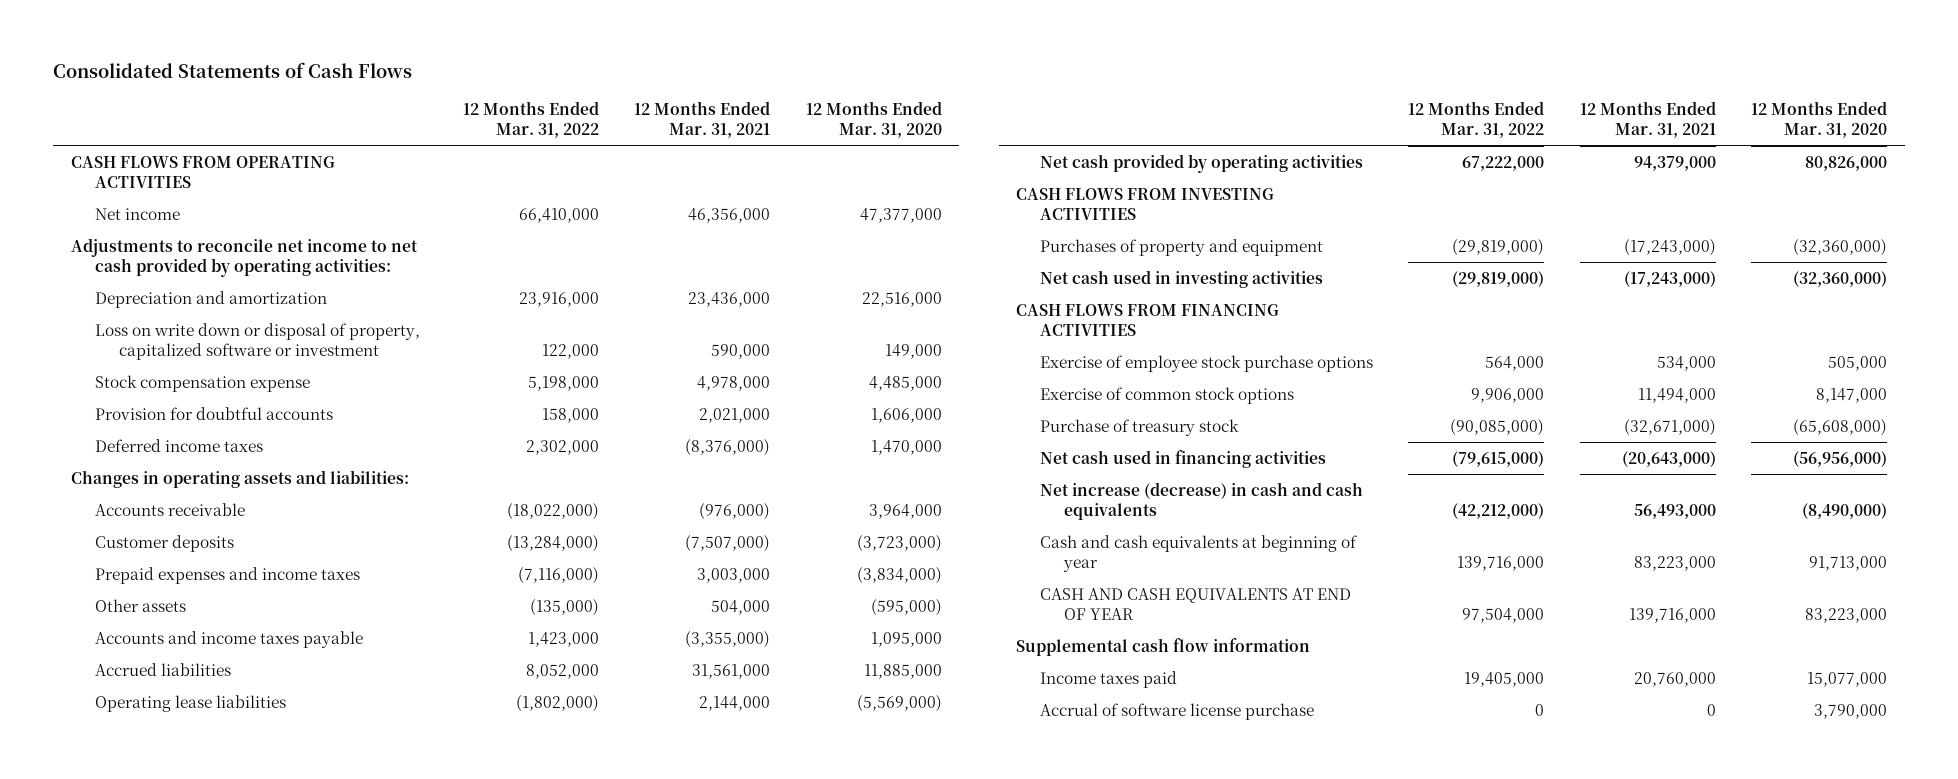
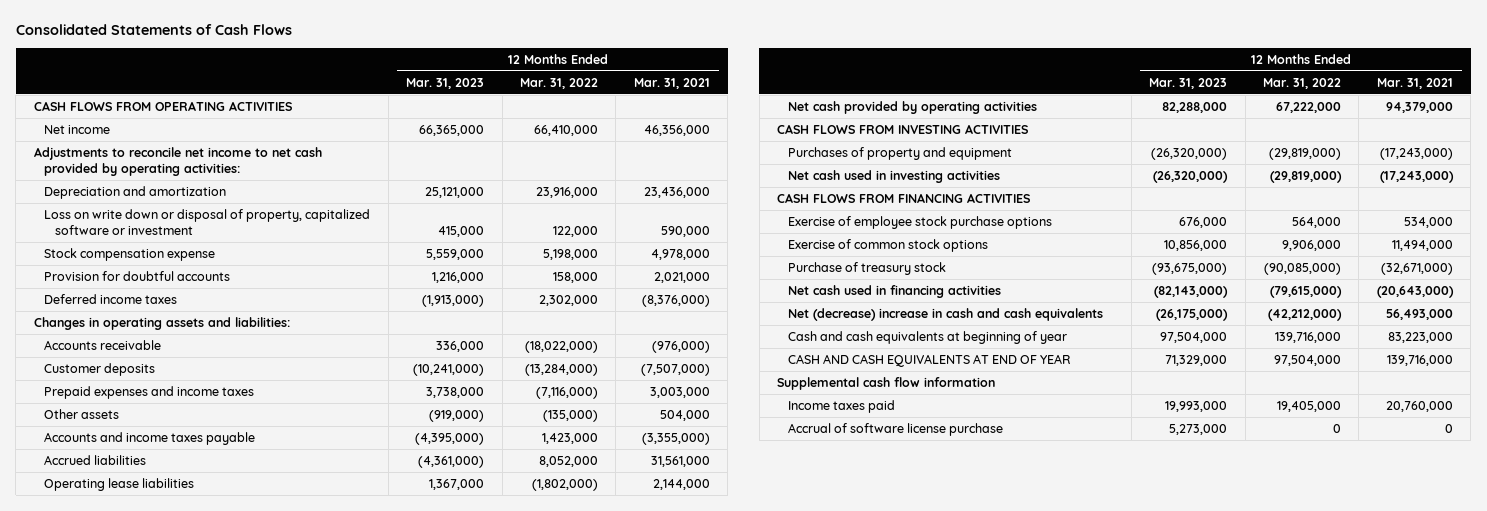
- | 12 Months Ended Mar. 31, 2022 | 12 Months Ended Mar. 31, 2021 | 12 Months Ended Mar. 31, 2020
+ | 12 Months Ended Mar. 31, 2023 | 12 Months Ended Mar. 31, 2022 | 12 Months Ended Mar. 31, 2021
- Net increase (decrease) in cash and cash equivalents | (42,212,000) | 56,493,000 | (8,490,000)
+ Net (decrease) increase in cash and cash equivalents | (26,175,000) | (42,212,000) | 56,493,000

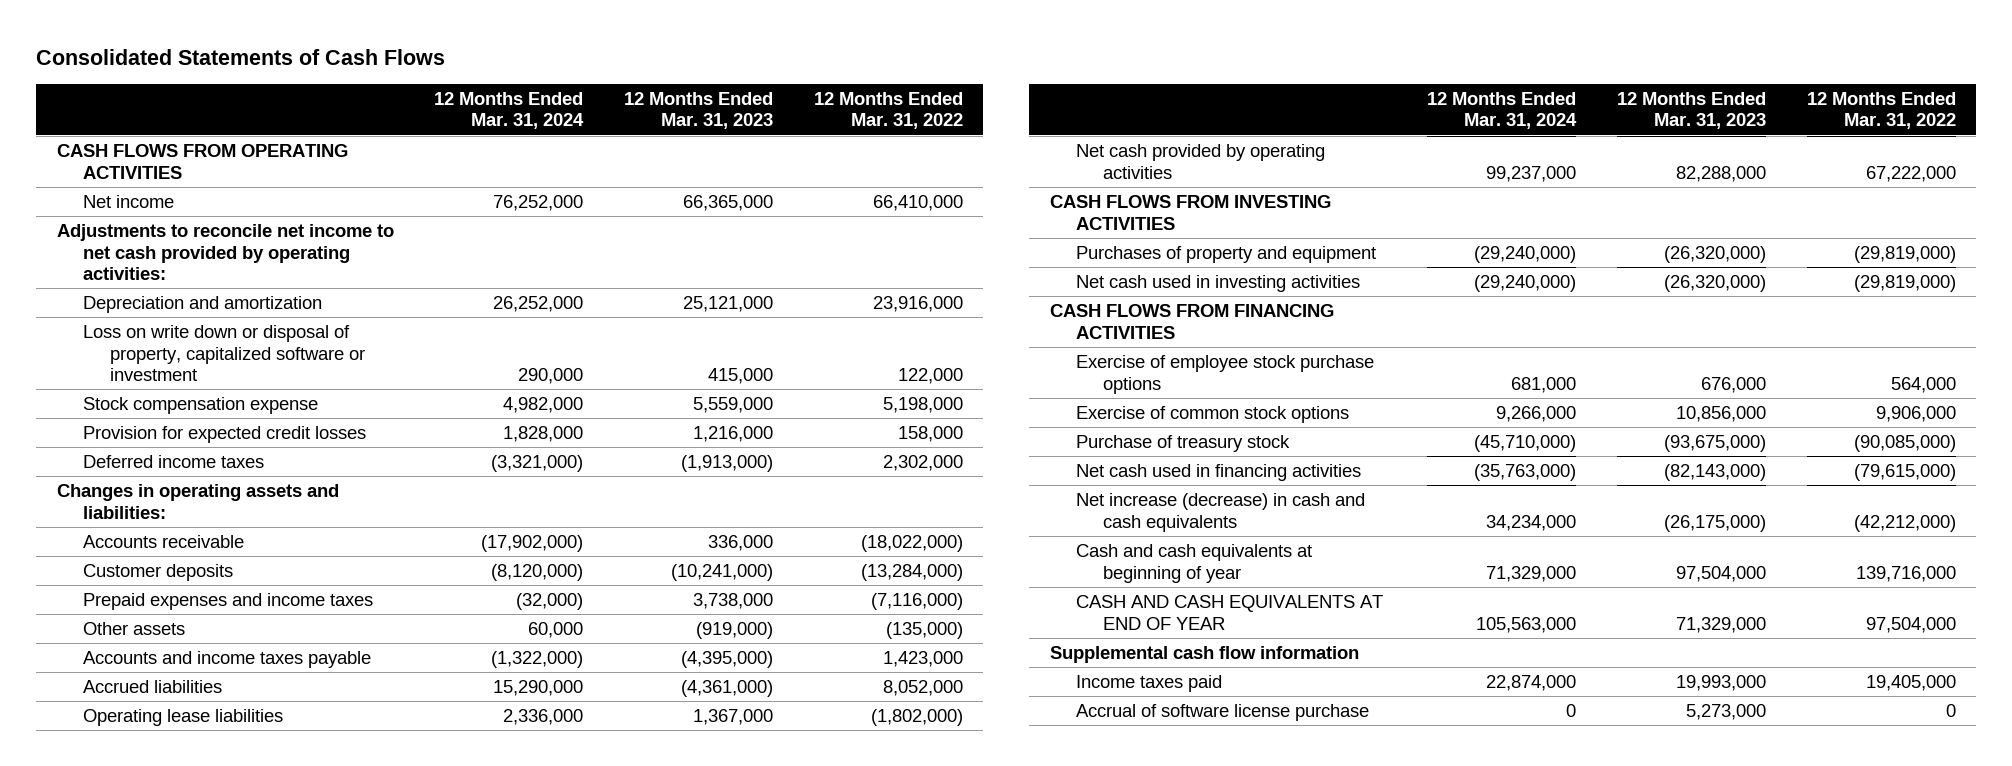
- | 12 Months Ended Mar. 31, 2023 | 12 Months Ended Mar. 31, 2022 | 12 Months Ended Mar. 31, 2021
+ | 12 Months Ended Mar. 31, 2024 | 12 Months Ended Mar. 31, 2023 | 12 Months Ended Mar. 31, 2022
- Provision for doubtful accounts | 1,216,000 | 158,000 | 2,021,000
+ Provision for expected credit losses | 1,828,000 | 1,216,000 | 158,000
- Net (decrease) increase in cash and cash equivalents | (26,175,000) | (42,212,000) | 56,493,000
+ Net increase (decrease) in cash and cash equivalents | 34,234,000 | (26,175,000) | (42,212,000)

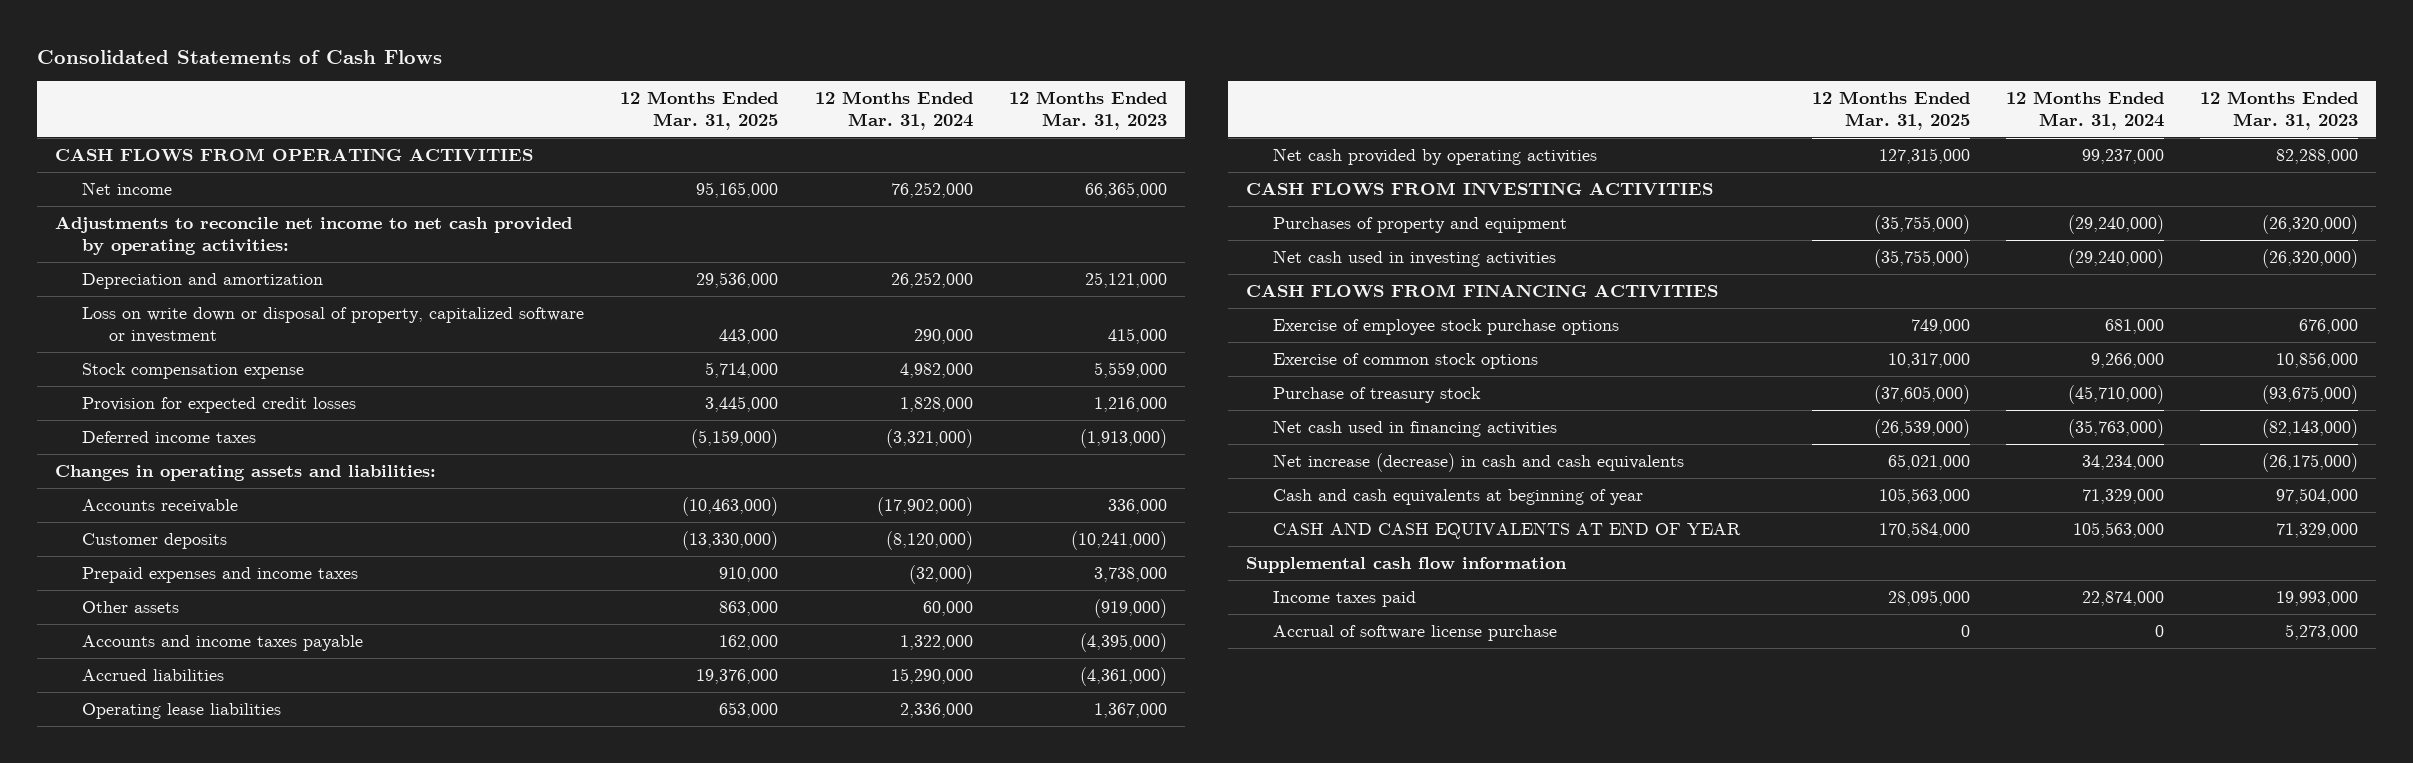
- | 12 Months Ended Mar. 31, 2024 | 12 Months Ended Mar. 31, 2023 | 12 Months Ended Mar. 31, 2022
+ | 12 Months Ended Mar. 31, 2025 | 12 Months Ended Mar. 31, 2024 | 12 Months Ended Mar. 31, 2023
- Accounts and income taxes payable | (1,322,000) | (4,395,000) | 1,423,000
+ Accounts and income taxes payable | 162,000 | 1,322,000 | (4,395,000)

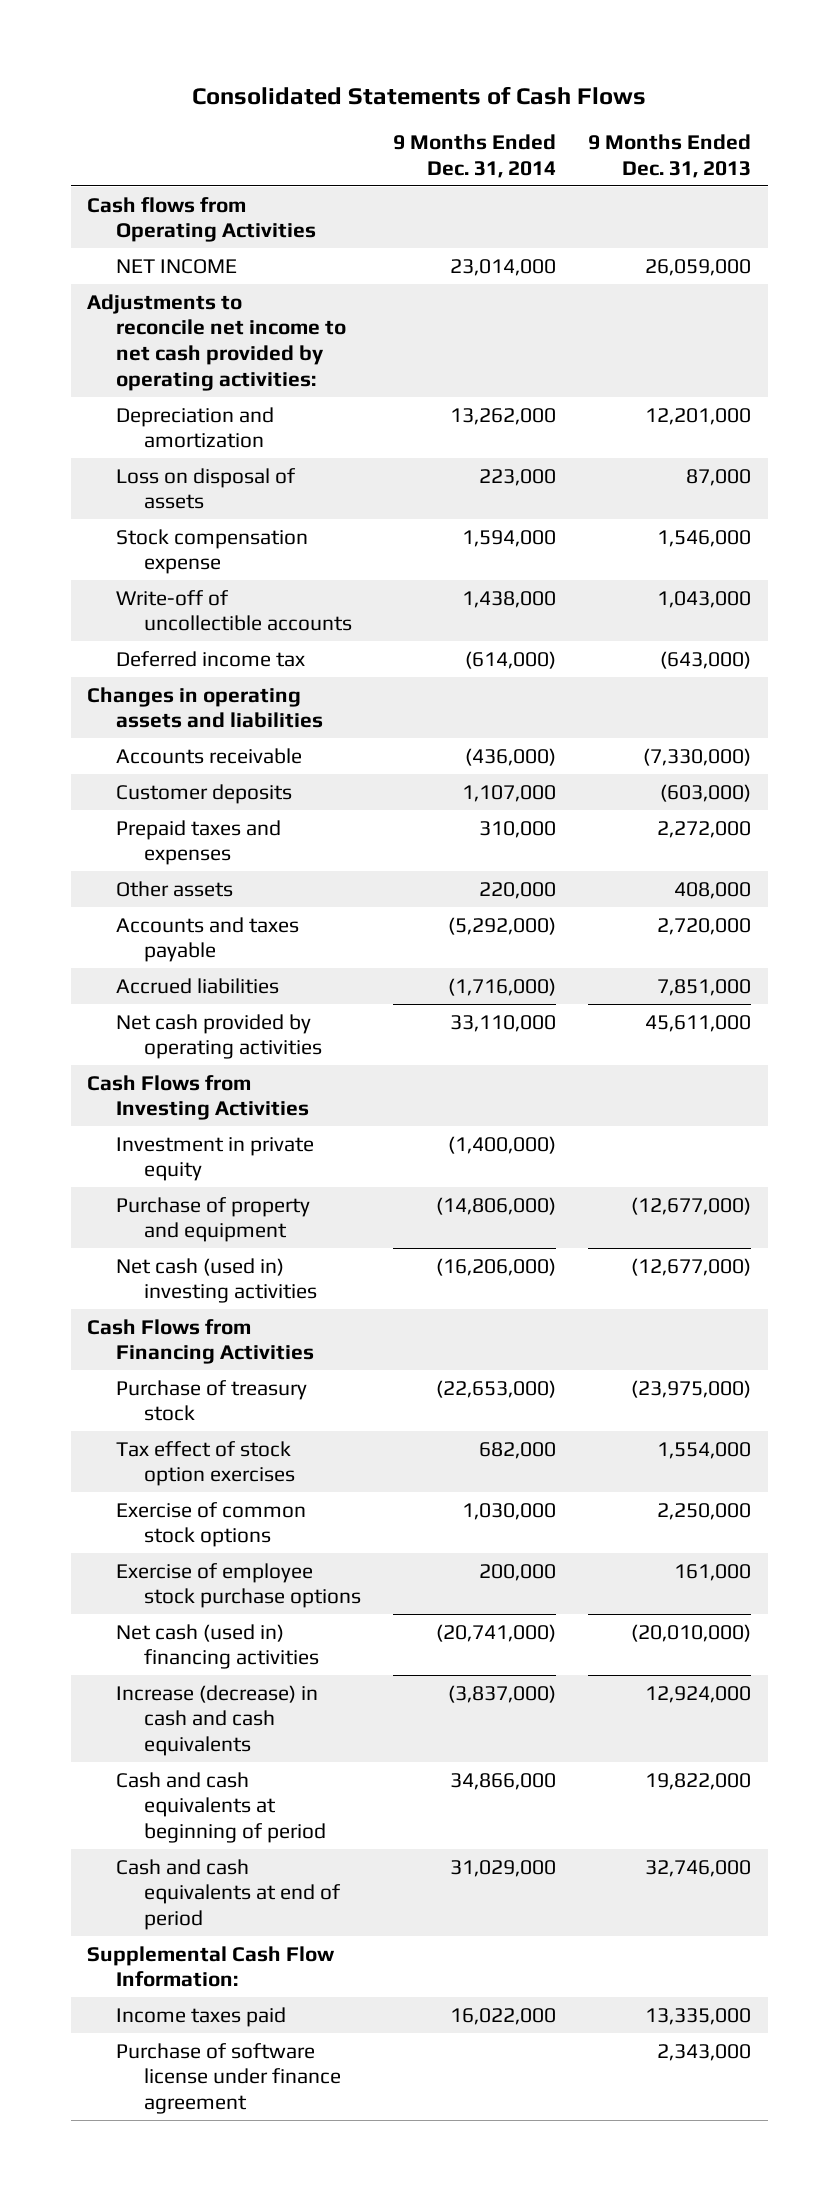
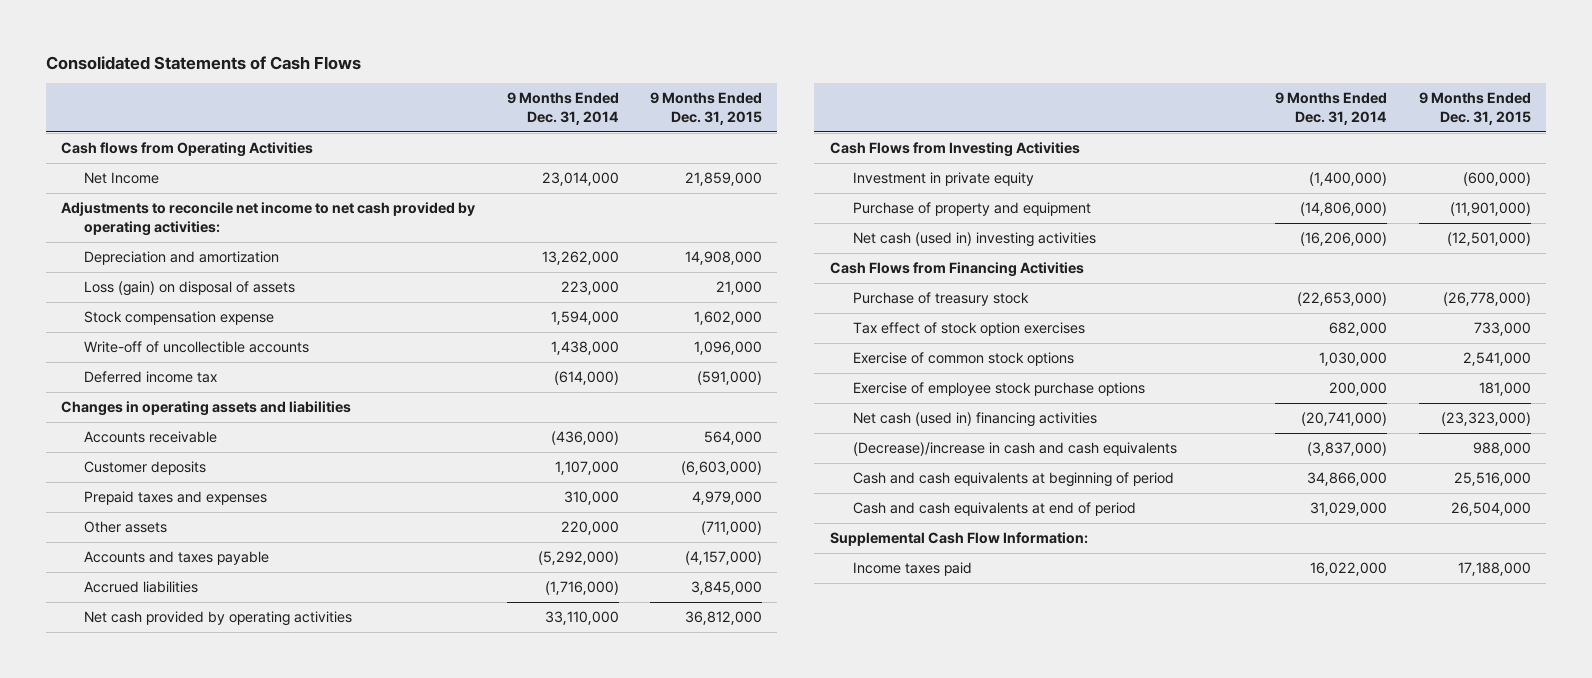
- | 9 Months Ended Dec. 31, 2014 | 9 Months Ended Dec. 31, 2013
+ | 9 Months Ended Dec. 31, 2014 | 9 Months Ended Dec. 31, 2015
- NET INCOME | 23,014,000 | 26,059,000
+ Net Income | 23,014,000 | 21,859,000
- Loss on disposal of assets | 223,000 | 87,000
+ Loss (gain) on disposal of assets | 223,000 | 21,000
- Increase (decrease) in cash and cash equivalents | (3,837,000) | 12,924,000
+ (Decrease)/increase in cash and cash equivalents | (3,837,000) | 988,000
- Purchase of software license under finance agreement | | 2,343,000

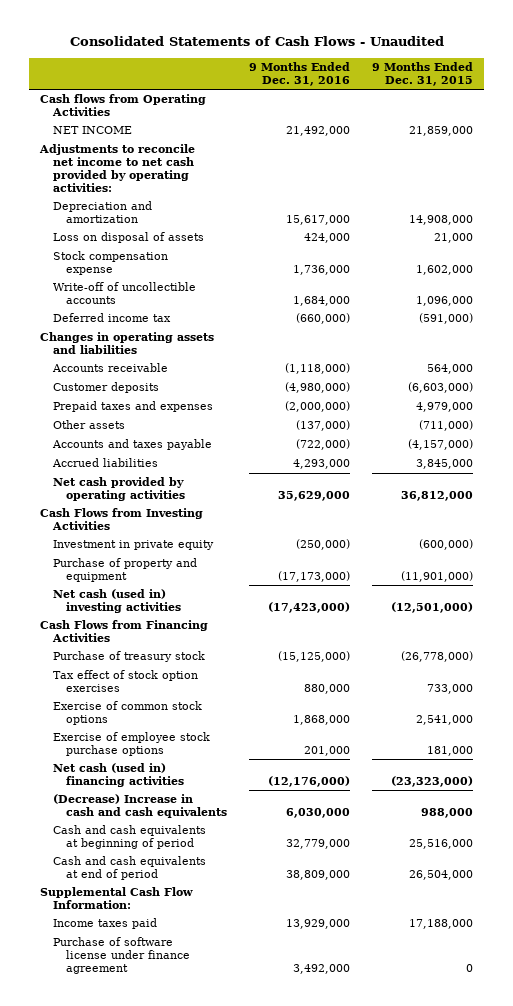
- Consolidated Statements of Cash Flows
+ Consolidated Statements of Cash Flows - Unaudited
- | 9 Months Ended Dec. 31, 2014 | 9 Months Ended Dec. 31, 2015
+ | 9 Months Ended Dec. 31, 2016 | 9 Months Ended Dec. 31, 2015
- Net Income | 23,014,000 | 21,859,000
+ NET INCOME | 21,492,000 | 21,859,000
- Loss (gain) on disposal of assets | 223,000 | 21,000
+ Loss on disposal of assets | 424,000 | 21,000
- (Decrease)/increase in cash and cash equivalents | (3,837,000) | 988,000
+ (Decrease) Increase in cash and cash equivalents | 6,030,000 | 988,000
+ Purchase of software license under finance agreement | 3,492,000 | 0

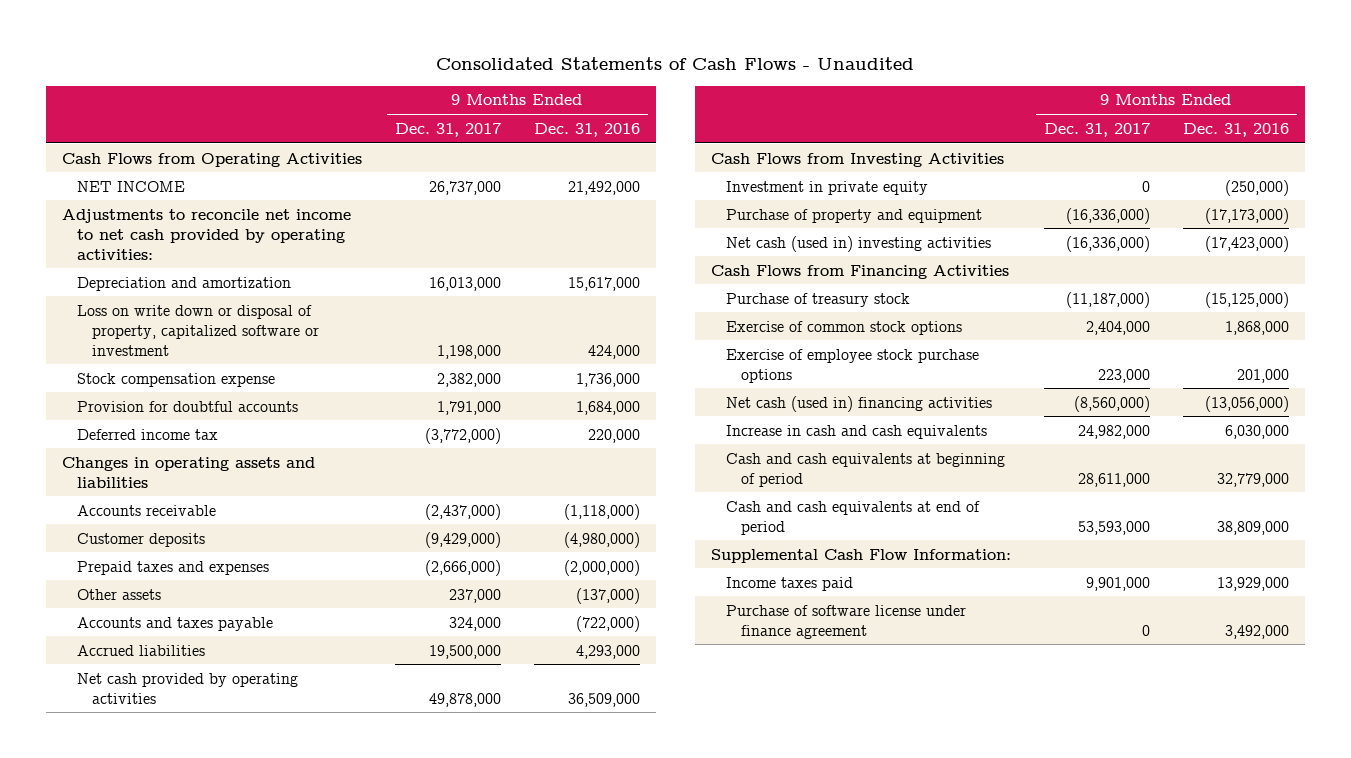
- | 9 Months Ended Dec. 31, 2016 | 9 Months Ended Dec. 31, 2015
+ | 9 Months Ended Dec. 31, 2017 | 9 Months Ended Dec. 31, 2016
- Cash flows from Operating Activities
+ Cash Flows from Operating Activities
- Loss on disposal of assets | 424,000 | 21,000
+ Loss on write down or disposal of property, capitalized software or investment | 1,198,000 | 424,000
- Write-off of uncollectible accounts | 1,684,000 | 1,096,000
- Deferred income tax | (660,000) | (591,000)
+ Provision for doubtful accounts | 1,791,000 | 1,684,000
+ Deferred income tax | (3,772,000) | 220,000
- Net cash provided by operating activities | 35,629,000 | 36,812,000
+ Net cash provided by operating activities | 49,878,000 | 36,509,000
- Tax effect of stock option exercises | 880,000 | 733,000
- Net cash (used in) financing activities | (12,176,000) | (23,323,000)
- (Decrease) Increase in cash and cash equivalents | 6,030,000 | 988,000
+ Net cash (used in) financing activities | (8,560,000) | (13,056,000)
+ Increase in cash and cash equivalents | 24,982,000 | 6,030,000

